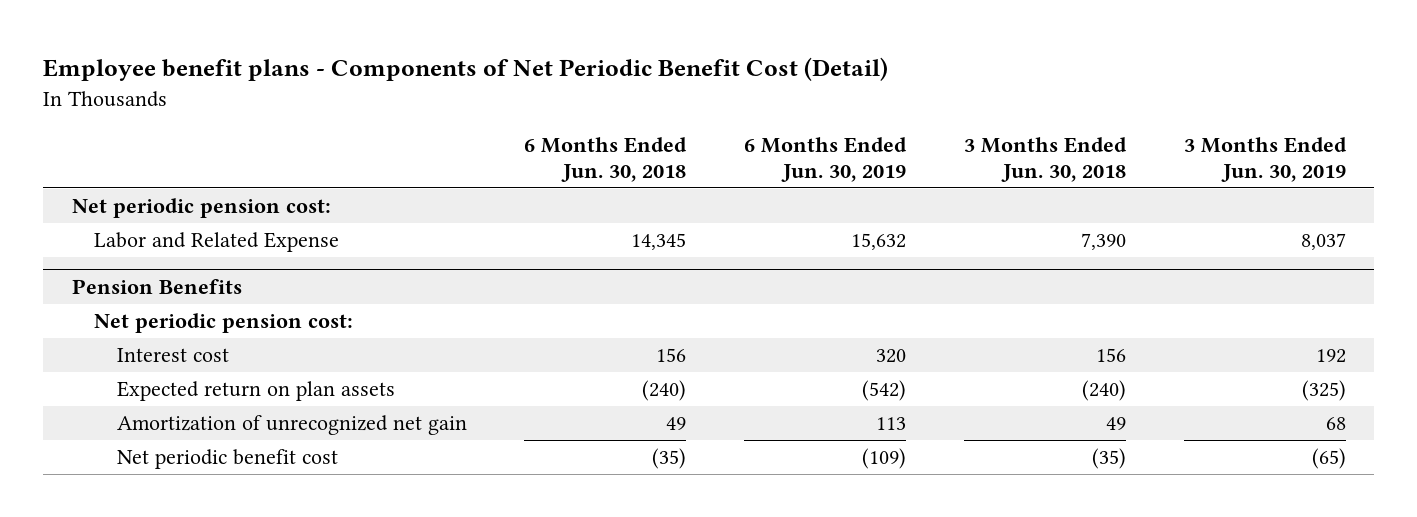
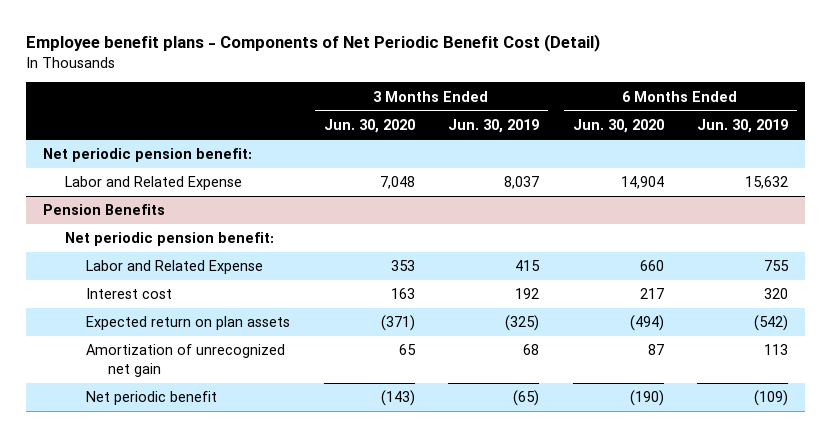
- | 6 Months Ended Jun. 30, 2018 | 6 Months Ended Jun. 30, 2019 | 3 Months Ended Jun. 30, 2018 | 3 Months Ended Jun. 30, 2019
+ | 3 Months Ended Jun. 30, 2020 | 3 Months Ended Jun. 30, 2019 | 6 Months Ended Jun. 30, 2020 | 6 Months Ended Jun. 30, 2019
- Net periodic pension cost:
+ Net periodic pension benefit:
@ Pension Benefits
- Net periodic pension cost:
+ Net periodic pension benefit:
+ Labor and Related Expense | 353 | 415 | 660 | 755
- Net periodic benefit cost | (35) | (109) | (35) | (65)
+ Net periodic benefit | (143) | (65) | (190) | (109)

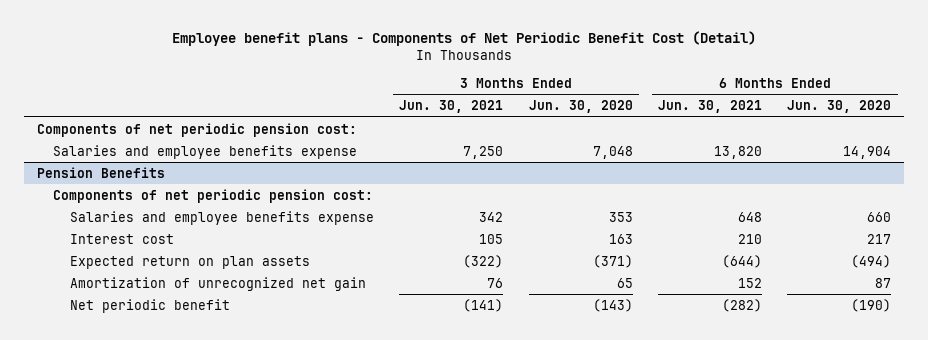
- | 3 Months Ended Jun. 30, 2020 | 3 Months Ended Jun. 30, 2019 | 6 Months Ended Jun. 30, 2020 | 6 Months Ended Jun. 30, 2019
+ | 3 Months Ended Jun. 30, 2021 | 3 Months Ended Jun. 30, 2020 | 6 Months Ended Jun. 30, 2021 | 6 Months Ended Jun. 30, 2020
- Net periodic pension benefit:
- Labor and Related Expense | 7,048 | 8,037 | 14,904 | 15,632
+ Components of net periodic pension cost:
+ Salaries and employee benefits expense | 7,250 | 7,048 | 13,820 | 14,904
@ Pension Benefits
- Net periodic pension benefit:
- Labor and Related Expense | 353 | 415 | 660 | 755
+ Components of net periodic pension cost:
+ Salaries and employee benefits expense | 342 | 353 | 648 | 660

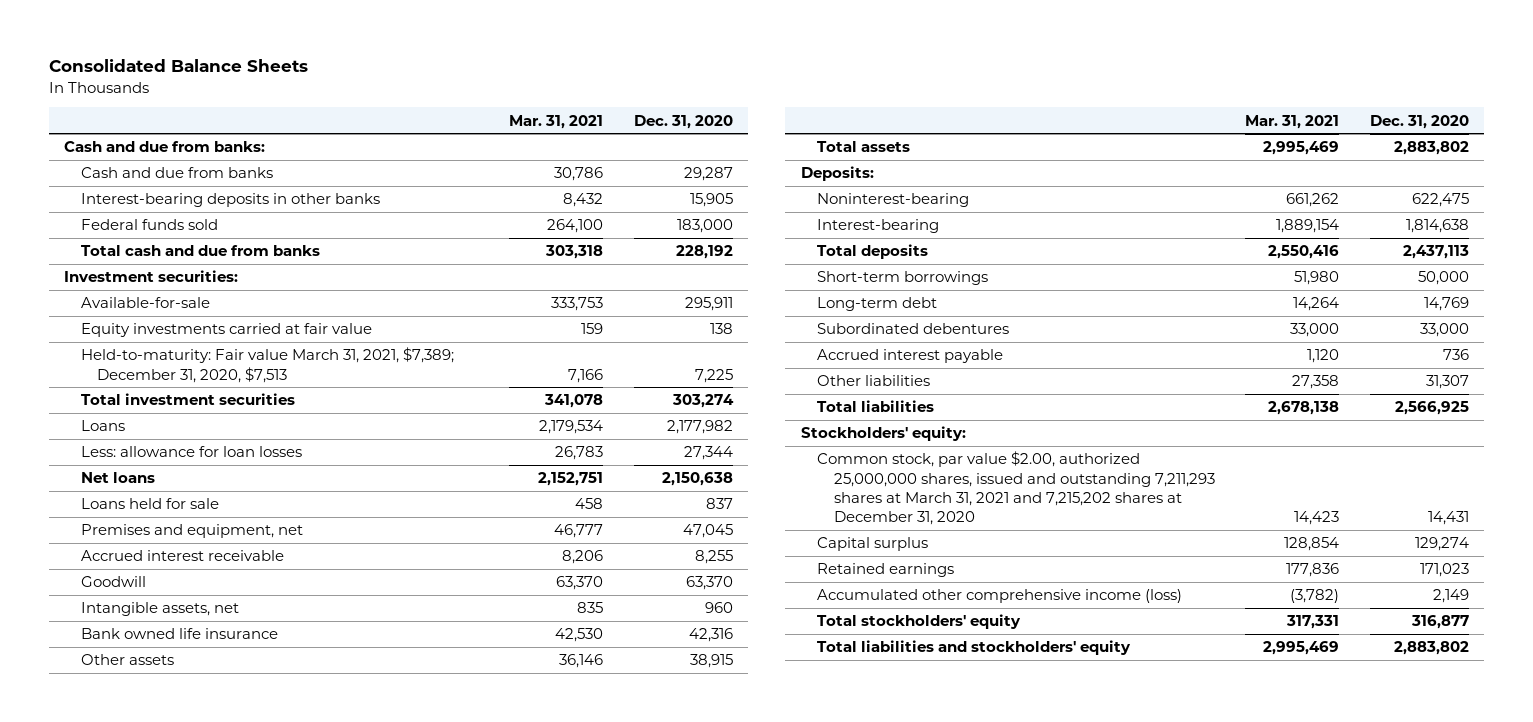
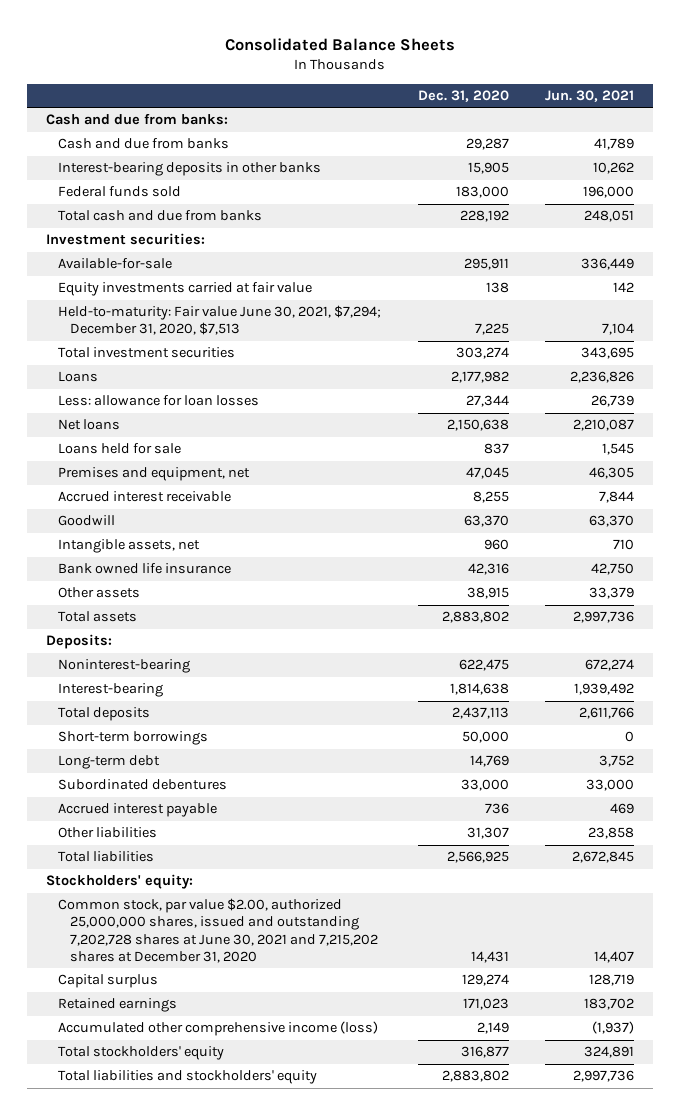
- | Mar. 31, 2021 | Dec. 31, 2020
+ | Dec. 31, 2020 | Jun. 30, 2021
- Held-to-maturity: Fair value March 31, 2021, $7,389; December 31, 2020, $7,513 | 7,166 | 7,225
+ Held-to-maturity: Fair value June 30, 2021, $7,294; December 31, 2020, $7,513 | 7,225 | 7,104
- Common stock, par value $2.00, authorized 25,000,000 shares, issued and outstanding 7,211,293 shares at March 31, 2021 and 7,215,202 shares at December 31, 2020 | 14,423 | 14,431
+ Common stock, par value $2.00, authorized 25,000,000 shares, issued and outstanding 7,202,728 shares at June 30, 2021 and 7,215,202 shares at December 31, 2020 | 14,431 | 14,407

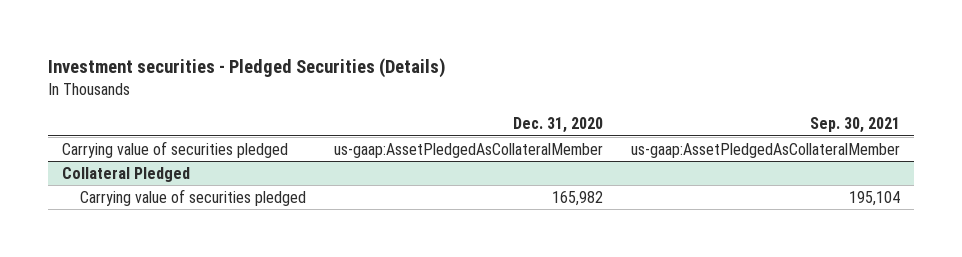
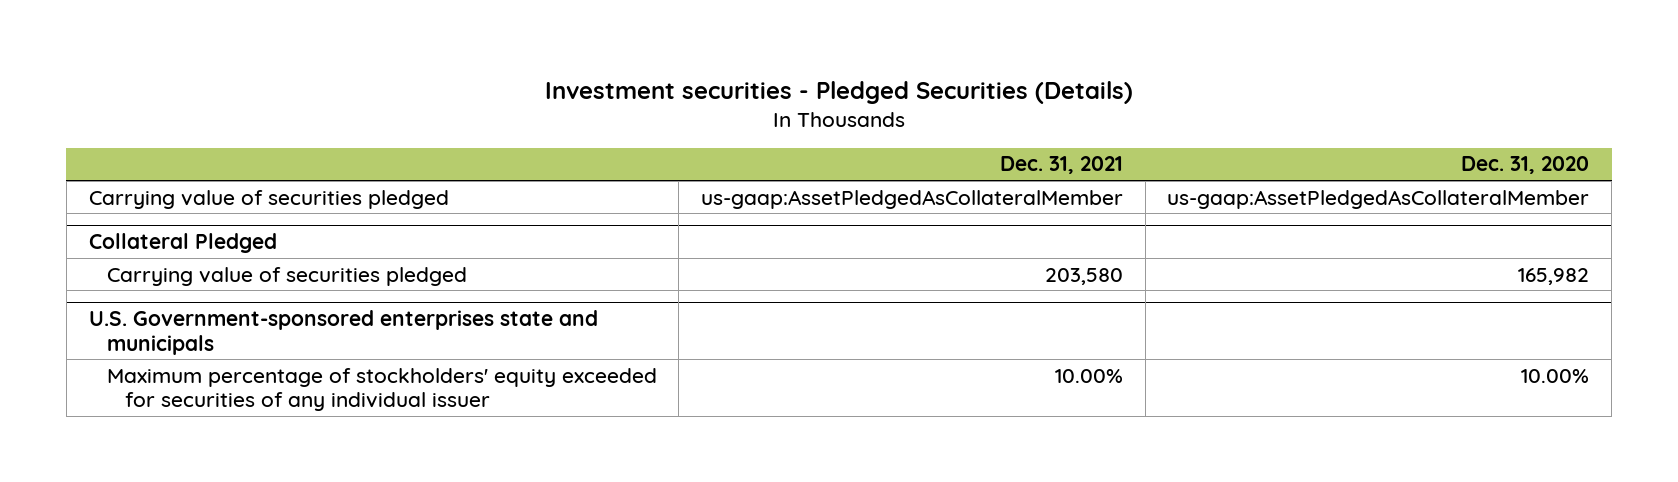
- | Dec. 31, 2020 | Sep. 30, 2021
+ | Dec. 31, 2021 | Dec. 31, 2020
+ U.S. Government-sponsored enterprises state and municipals
+ Maximum percentage of stockholders' equity exceeded for securities of any individual issuer | 10.00% | 10.00%

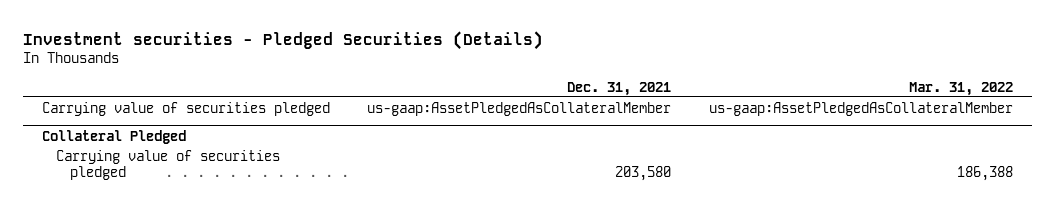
- | Dec. 31, 2021 | Dec. 31, 2020
+ | Dec. 31, 2021 | Mar. 31, 2022
- U.S. Government-sponsored enterprises state and municipals
- Maximum percentage of stockholders' equity exceeded for securities of any individual issuer | 10.00% | 10.00%

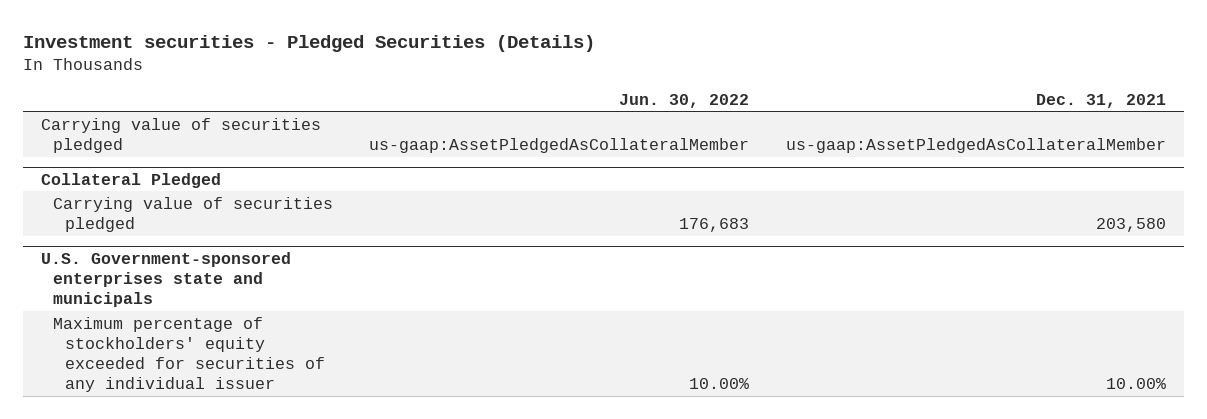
- | Dec. 31, 2021 | Mar. 31, 2022
+ | Jun. 30, 2022 | Dec. 31, 2021
+ U.S. Government-sponsored enterprises state and municipals
+ Maximum percentage of stockholders' equity exceeded for securities of any individual issuer | 10.00% | 10.00%

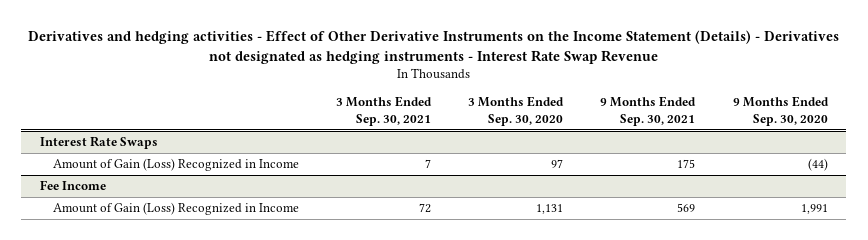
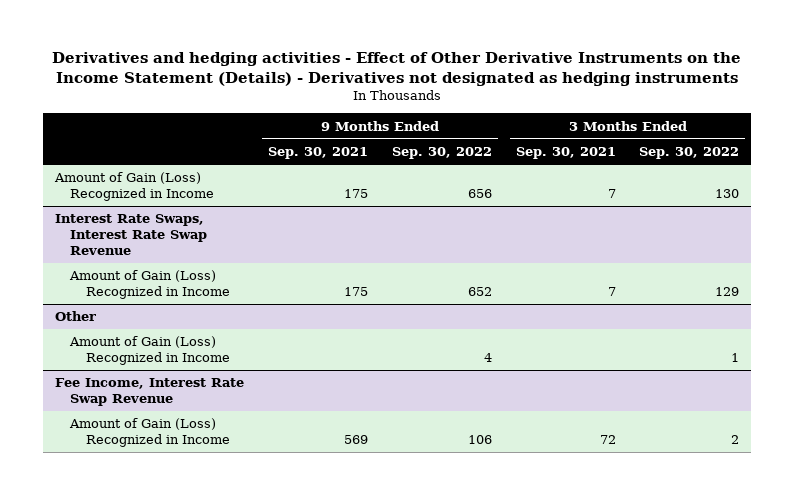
- Derivatives and hedging activities - Effect of Other Derivative Instruments on the Income Statement (Details) - Derivatives not designated as hedging instruments - Interest Rate Swap Revenue
+ Derivatives and hedging activities - Effect of Other Derivative Instruments on the Income Statement (Details) - Derivatives not designated as hedging instruments
- | 3 Months Ended Sep. 30, 2021 | 3 Months Ended Sep. 30, 2020 | 9 Months Ended Sep. 30, 2021 | 9 Months Ended Sep. 30, 2020
+ | 9 Months Ended Sep. 30, 2021 | 9 Months Ended Sep. 30, 2022 | 3 Months Ended Sep. 30, 2021 | 3 Months Ended Sep. 30, 2022
- Interest Rate Swaps
- Fee Income
+ Interest Rate Swaps, Interest Rate Swap Revenue
+ Amount of Gain (Loss) Recognized in Income | 175 | 652 | 7 | 129
+ Other
+ Amount of Gain (Loss) Recognized in Income | | 4 | | 1
+ Fee Income, Interest Rate Swap Revenue

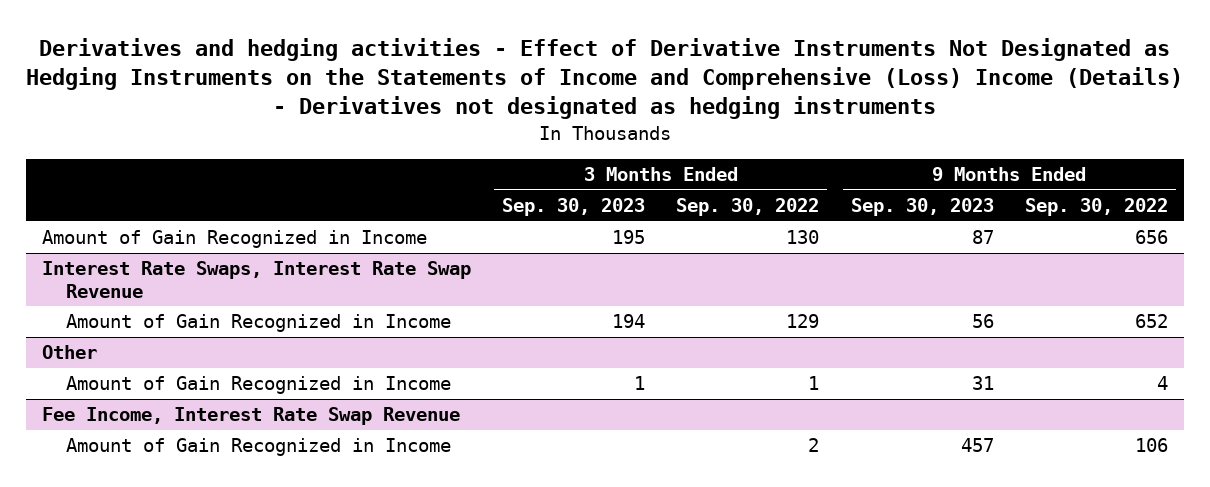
- Derivatives and hedging activities - Effect of Other Derivative Instruments on the Income Statement (Details) - Derivatives not designated as hedging instruments
+ Derivatives and hedging activities - Effect of Derivative Instruments Not Designated as Hedging Instruments on the Statements of Income and Comprehensive (Loss) Income (Details) - Derivatives not designated as hedging instruments
- | 9 Months Ended Sep. 30, 2021 | 9 Months Ended Sep. 30, 2022 | 3 Months Ended Sep. 30, 2021 | 3 Months Ended Sep. 30, 2022
+ | 3 Months Ended Sep. 30, 2023 | 3 Months Ended Sep. 30, 2022 | 9 Months Ended Sep. 30, 2023 | 9 Months Ended Sep. 30, 2022
- Amount of Gain (Loss) Recognized in Income | 175 | 656 | 7 | 130
+ Amount of Gain Recognized in Income | 195 | 130 | 87 | 656
@ Interest Rate Swaps, Interest Rate Swap Revenue
- Amount of Gain (Loss) Recognized in Income | 175 | 652 | 7 | 129
+ Amount of Gain Recognized in Income | 194 | 129 | 56 | 652
@ Other
- Amount of Gain (Loss) Recognized in Income | | 4 | | 1
+ Amount of Gain Recognized in Income | 1 | 1 | 31 | 4
@ Fee Income, Interest Rate Swap Revenue
- Amount of Gain (Loss) Recognized in Income | 569 | 106 | 72 | 2
+ Amount of Gain Recognized in Income | | 2 | 457 | 106

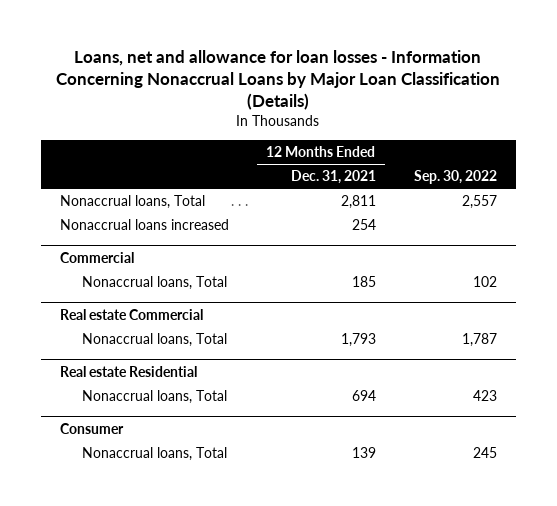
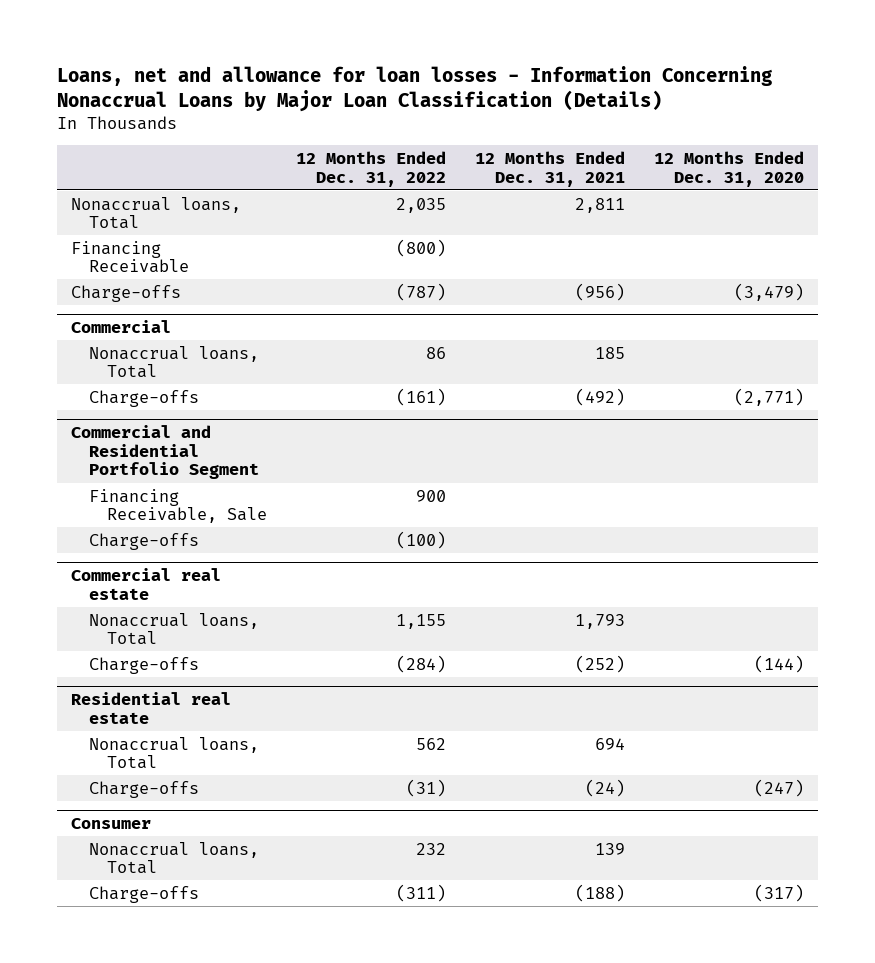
- | 12 Months Ended Dec. 31, 2021 | Sep. 30, 2022
+ | 12 Months Ended Dec. 31, 2022 | 12 Months Ended Dec. 31, 2021 | 12 Months Ended Dec. 31, 2020
- Nonaccrual loans increased | 254 |
+ Financing Receivable | (800) | |
+ Charge-offs | (787) | (956) | (3,479)
- Real estate Commercial
@ Commercial
+ Charge-offs | (161) | (492) | (2,771)
+ Commercial and Residential Portfolio Segment
+ Financing Receivable, Sale | 900 | |
+ Charge-offs | (100) | |
+ Commercial real estate
- Real estate Residential
+ Charge-offs | (284) | (252) | (144)
+ Residential real estate
+ Charge-offs | (31) | (24) | (247)
@ Consumer
+ Charge-offs | (311) | (188) | (317)

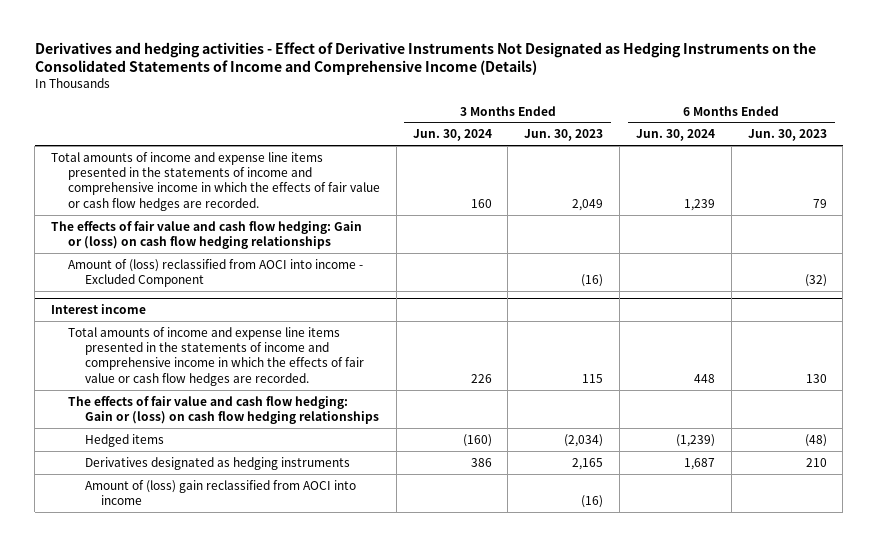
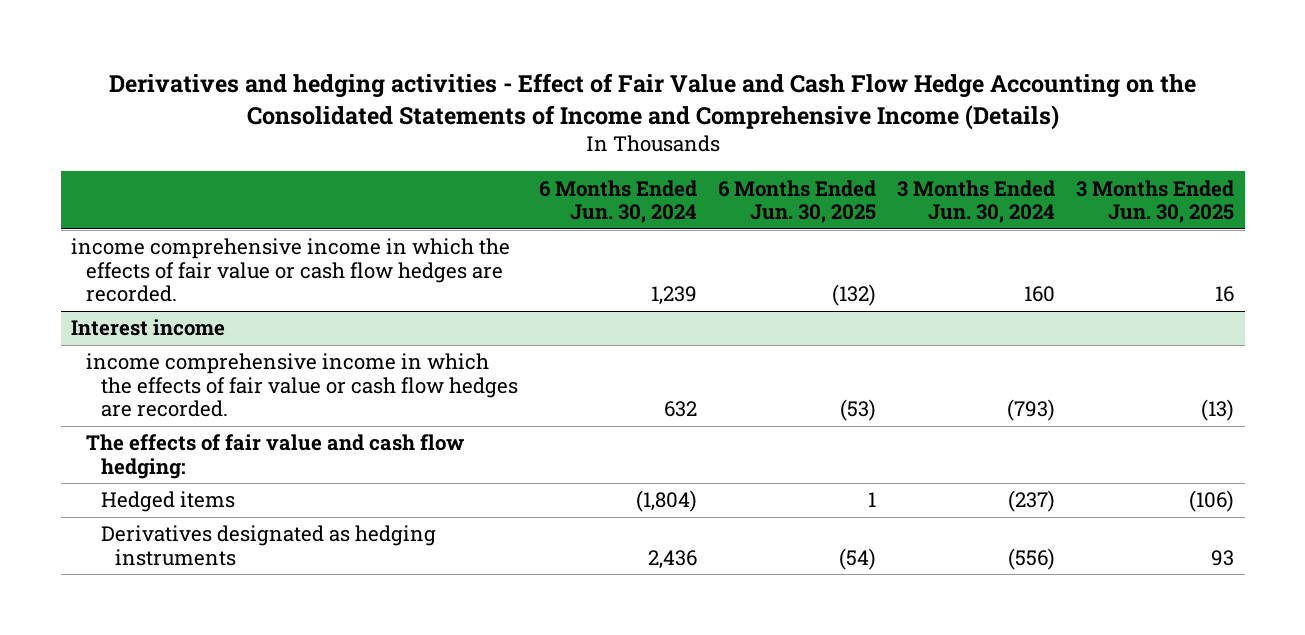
- Derivatives and hedging activities - Effect of Derivative Instruments Not Designated as Hedging Instruments on the Consolidated Statements of Income and Comprehensive Income (Details)
+ Derivatives and hedging activities - Effect of Fair Value and Cash Flow Hedge Accounting on the Consolidated Statements of Income and Comprehensive Income (Details)
- | 3 Months Ended Jun. 30, 2024 | 3 Months Ended Jun. 30, 2023 | 6 Months Ended Jun. 30, 2024 | 6 Months Ended Jun. 30, 2023
+ | 6 Months Ended Jun. 30, 2024 | 6 Months Ended Jun. 30, 2025 | 3 Months Ended Jun. 30, 2024 | 3 Months Ended Jun. 30, 2025
- Total amounts of income and expense line items presented in the statements of income and comprehensive income in which the effects of fair value or cash flow hedges are recorded. | 160 | 2,049 | 1,239 | 79
- The effects of fair value and cash flow hedging: Gain or (loss) on cash flow hedging relationships
- Amount of (loss) reclassified from AOCI into income - Excluded Component | | (16) | | (32)
+ income comprehensive income in which the effects of fair value or cash flow hedges are recorded. | 1,239 | (132) | 160 | 16
@ Interest income
- Total amounts of income and expense line items presented in the statements of income and comprehensive income in which the effects of fair value or cash flow hedges are recorded. | 226 | 115 | 448 | 130
- The effects of fair value and cash flow hedging: Gain or (loss) on cash flow hedging relationships
- Hedged items | (160) | (2,034) | (1,239) | (48)
- Derivatives designated as hedging instruments | 386 | 2,165 | 1,687 | 210
- Amount of (loss) gain reclassified from AOCI into income | | (16) | |
+ income comprehensive income in which the effects of fair value or cash flow hedges are recorded. | 632 | (53) | (793) | (13)
+ The effects of fair value and cash flow hedging:
+ Hedged items | (1,804) | 1 | (237) | (106)
+ Derivatives designated as hedging instruments | 2,436 | (54) | (556) | 93

